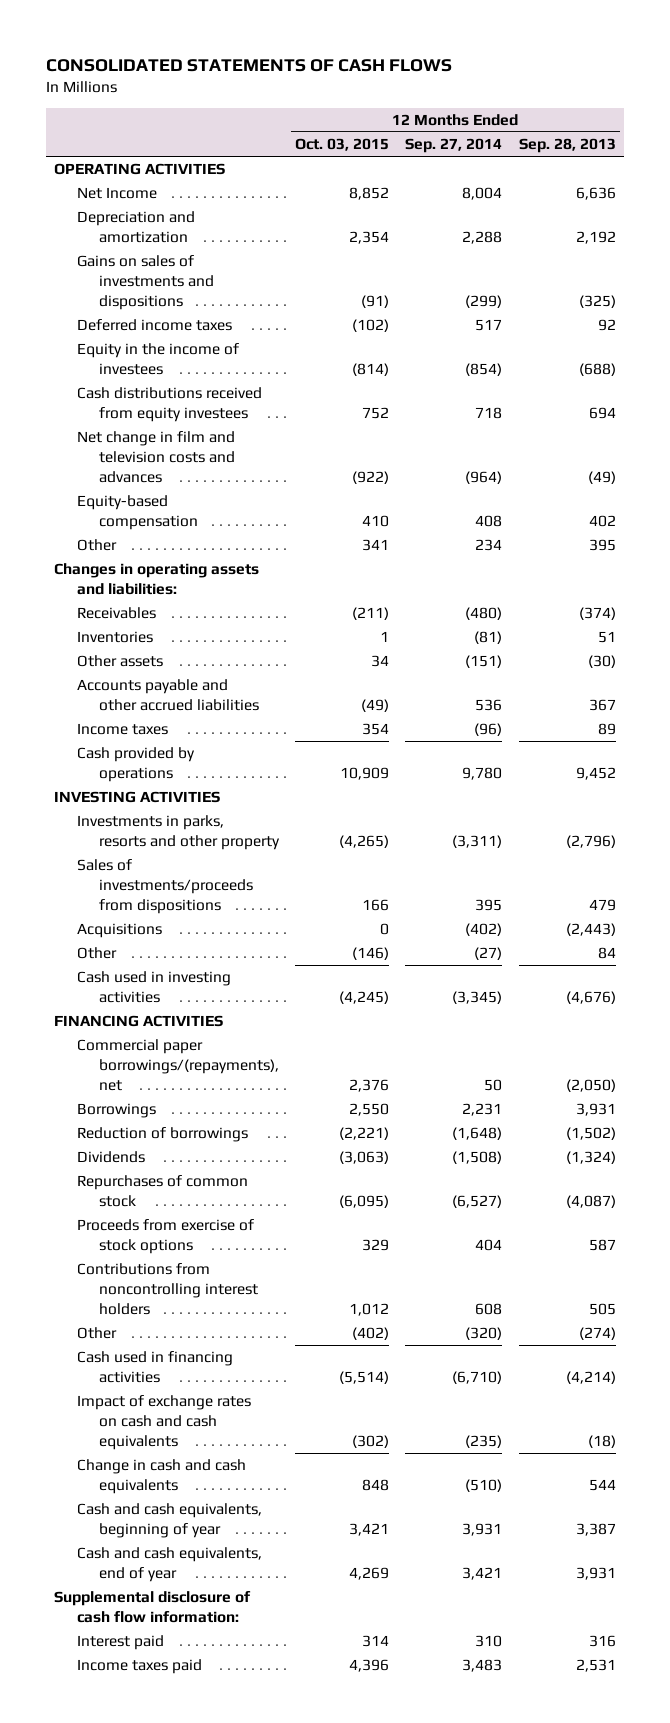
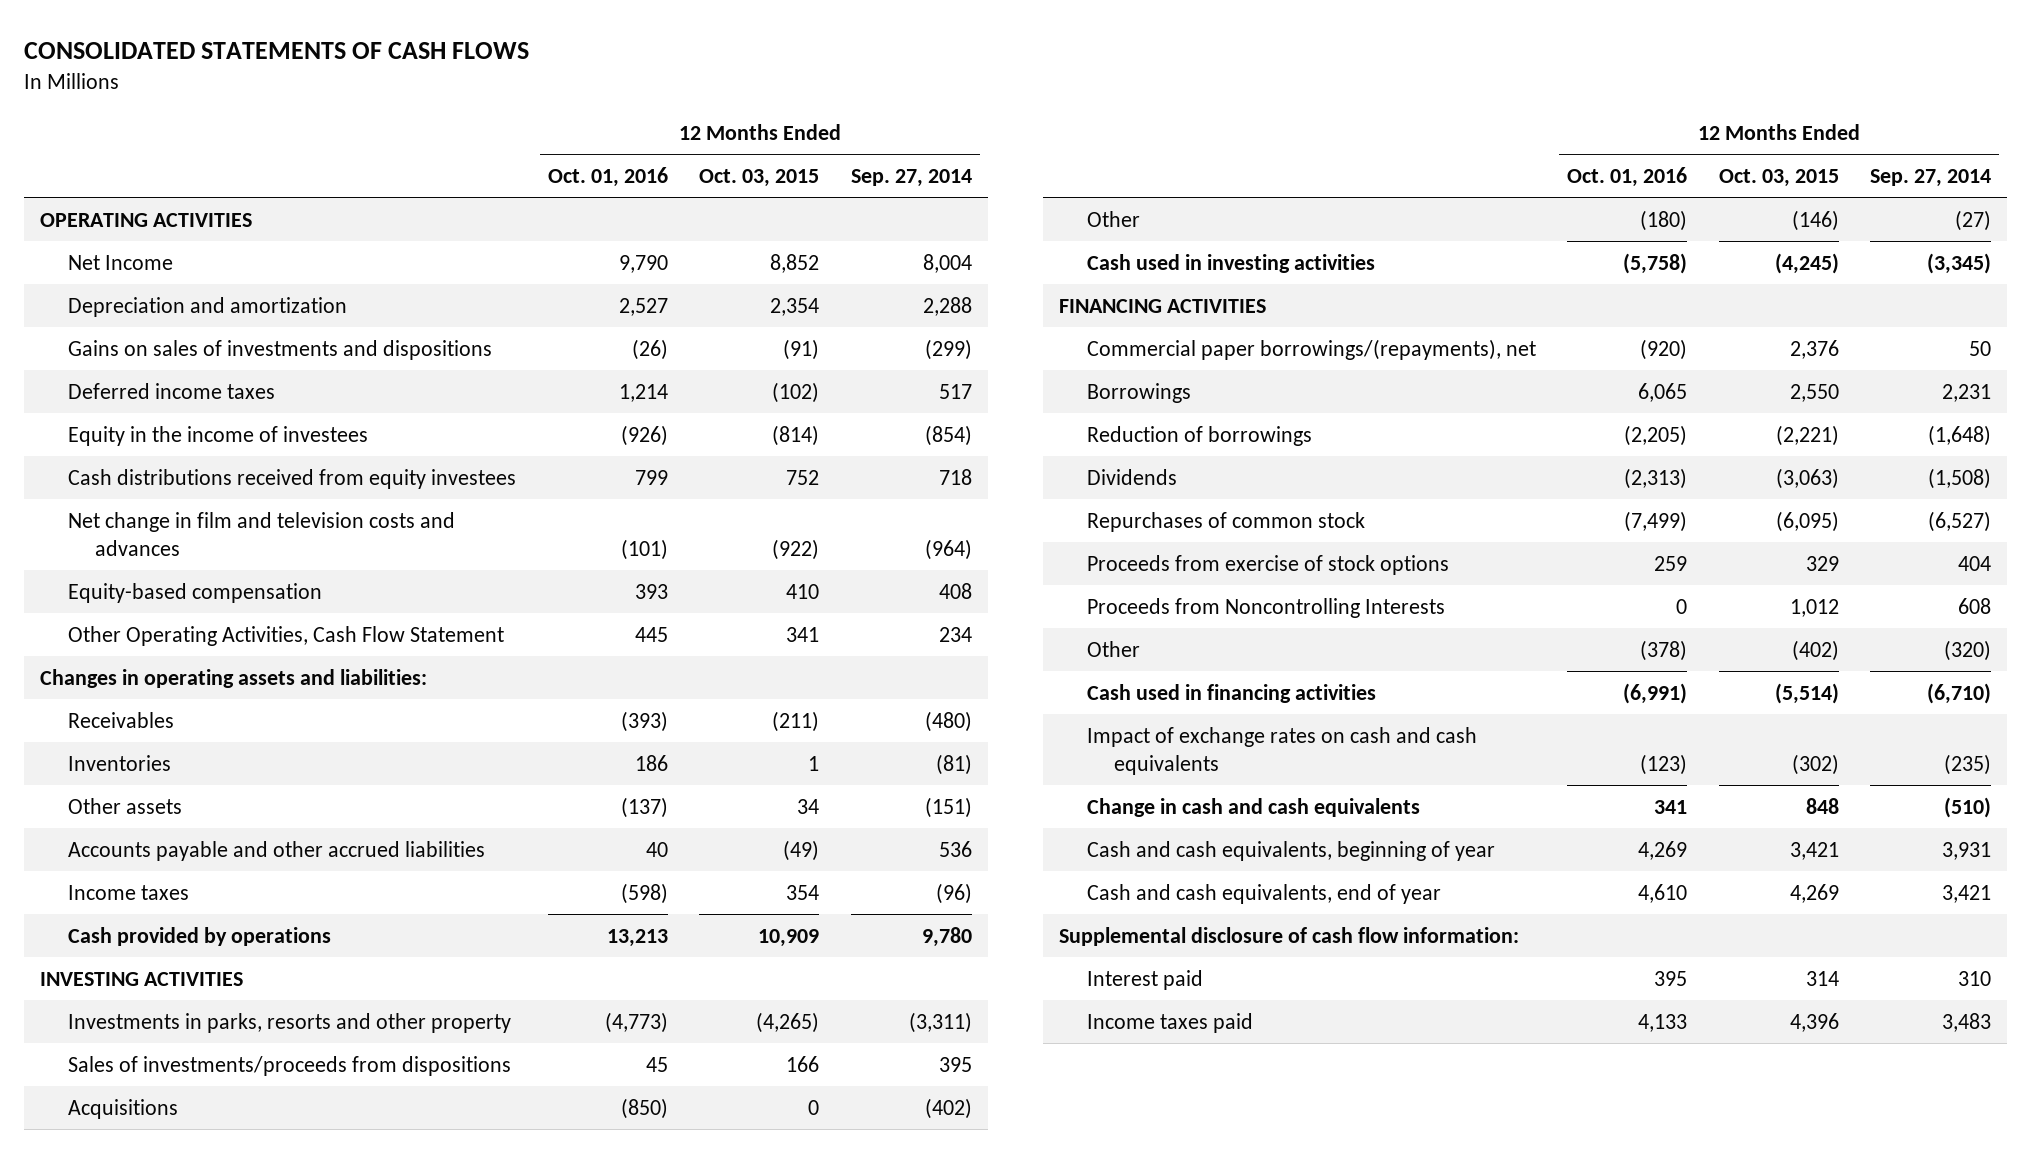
- | 12 Months Ended Oct. 03, 2015 | 12 Months Ended Sep. 27, 2014 | 12 Months Ended Sep. 28, 2013
+ | 12 Months Ended Oct. 01, 2016 | 12 Months Ended Oct. 03, 2015 | 12 Months Ended Sep. 27, 2014
- Other | 341 | 234 | 395
+ Other Operating Activities, Cash Flow Statement | 445 | 341 | 234
- Contributions from noncontrolling interest holders | 1,012 | 608 | 505
+ Proceeds from Noncontrolling Interests | 0 | 1,012 | 608

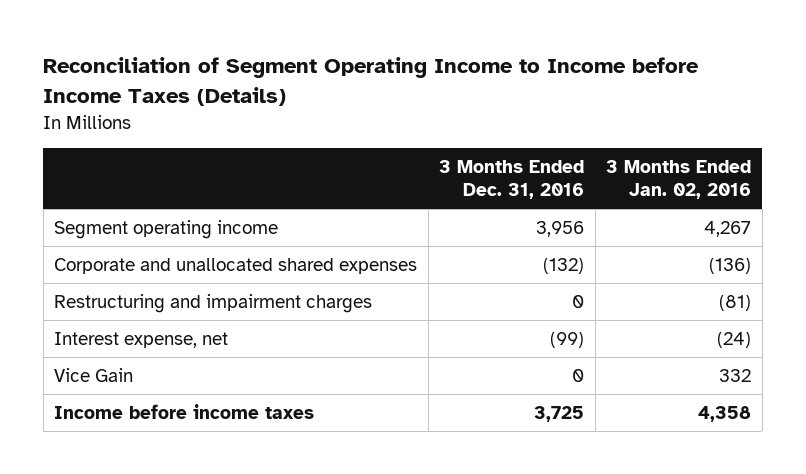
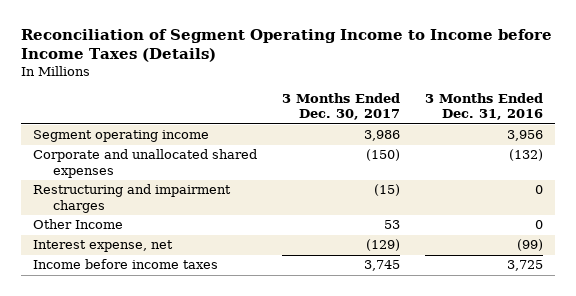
- | 3 Months Ended Dec. 31, 2016 | 3 Months Ended Jan. 02, 2016
+ | 3 Months Ended Dec. 30, 2017 | 3 Months Ended Dec. 31, 2016
+ Other Income | 53 | 0
- Vice Gain | 0 | 332

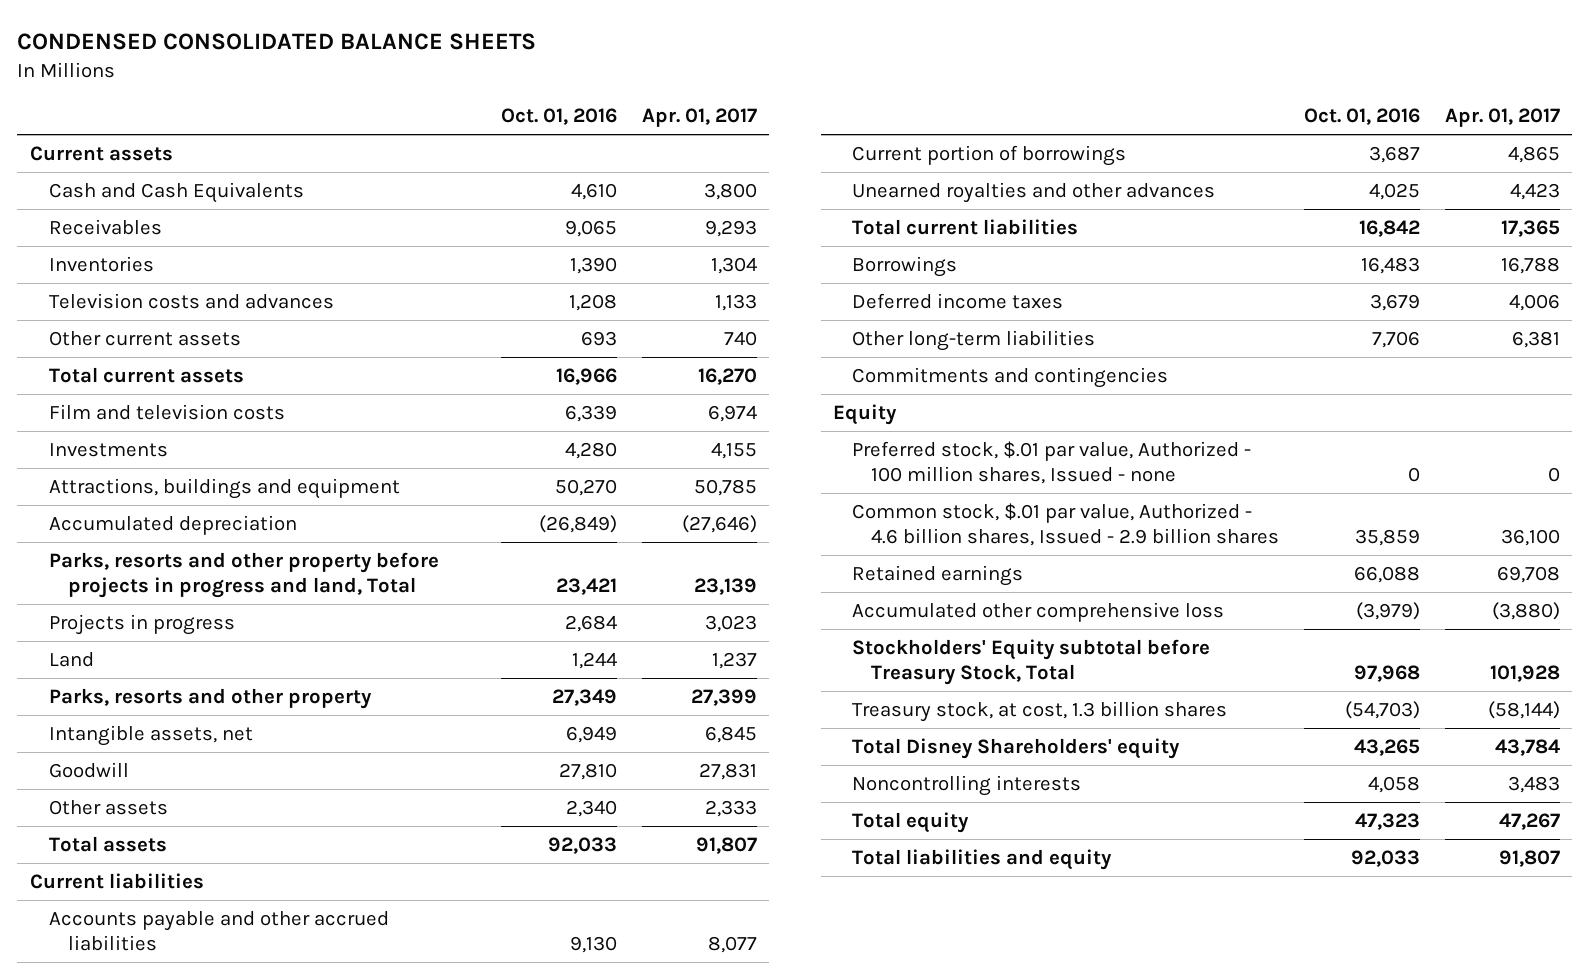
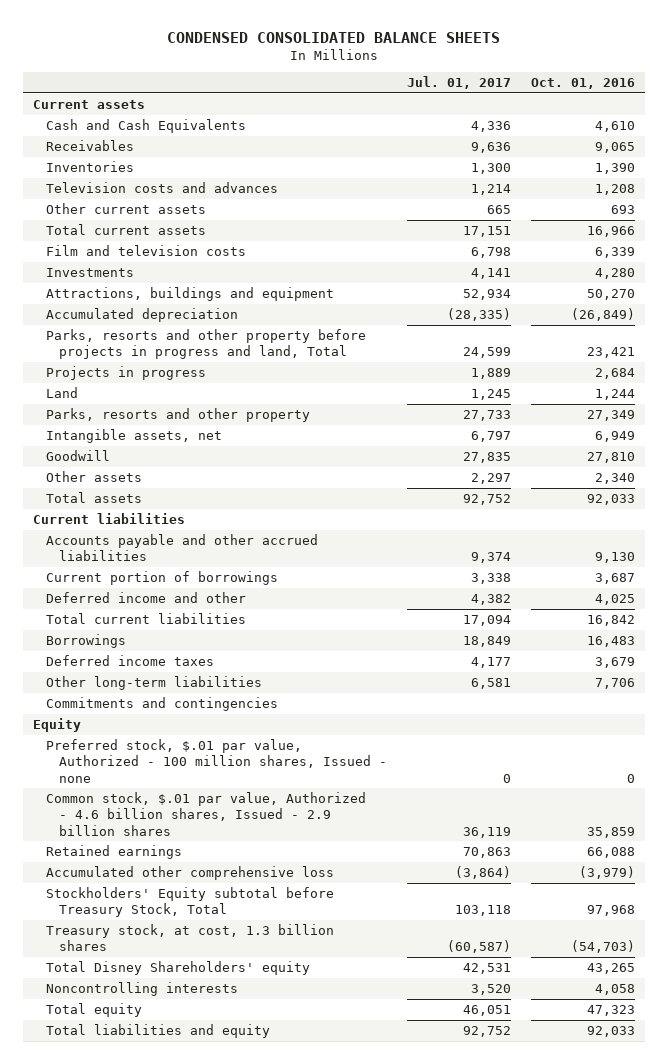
- | Oct. 01, 2016 | Apr. 01, 2017
+ | Jul. 01, 2017 | Oct. 01, 2016
- Unearned royalties and other advances | 4,025 | 4,423
+ Deferred income and other | 4,382 | 4,025

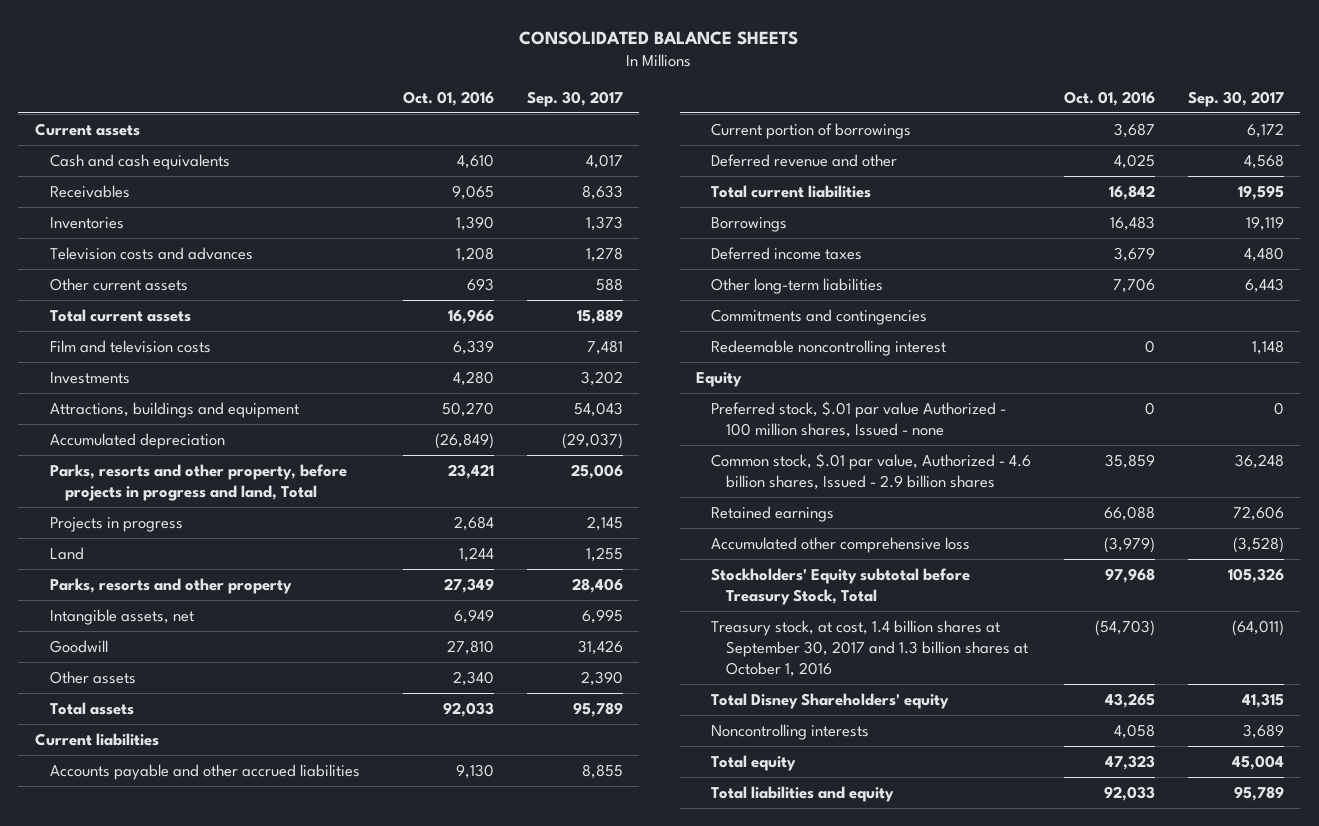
- CONDENSED CONSOLIDATED BALANCE SHEETS
+ CONSOLIDATED BALANCE SHEETS
- | Jul. 01, 2017 | Oct. 01, 2016
+ | Oct. 01, 2016 | Sep. 30, 2017
- Cash and Cash Equivalents | 4,336 | 4,610
+ Cash and cash equivalents | 4,610 | 4,017
- Parks, resorts and other property before projects in progress and land, Total | 24,599 | 23,421
+ Parks, resorts and other property, before projects in progress and land, Total | 23,421 | 25,006
- Deferred income and other | 4,382 | 4,025
+ Deferred revenue and other | 4,025 | 4,568
+ Redeemable noncontrolling interest | 0 | 1,148
- Preferred stock, $.01 par value, Authorized - 100 million shares, Issued - none | 0 | 0
+ Preferred stock, $.01 par value Authorized - 100 million shares, Issued - none | 0 | 0
- Treasury stock, at cost, 1.3 billion shares | (60,587) | (54,703)
+ Treasury stock, at cost, 1.4 billion shares at September 30, 2017 and 1.3 billion shares at October 1, 2016 | (54,703) | (64,011)

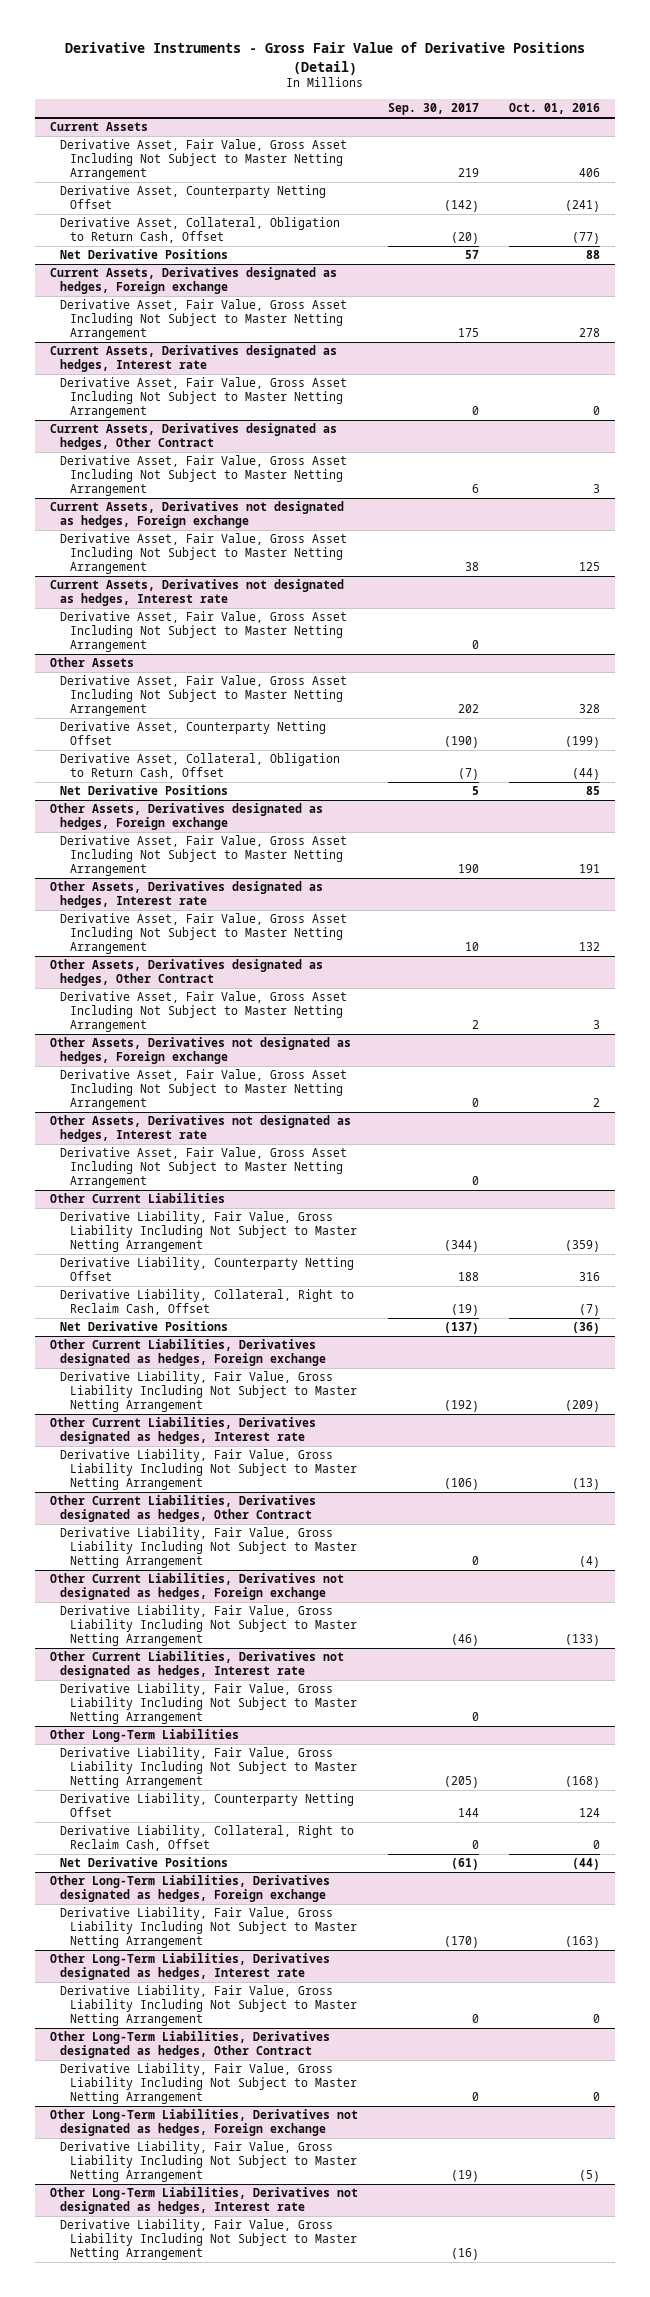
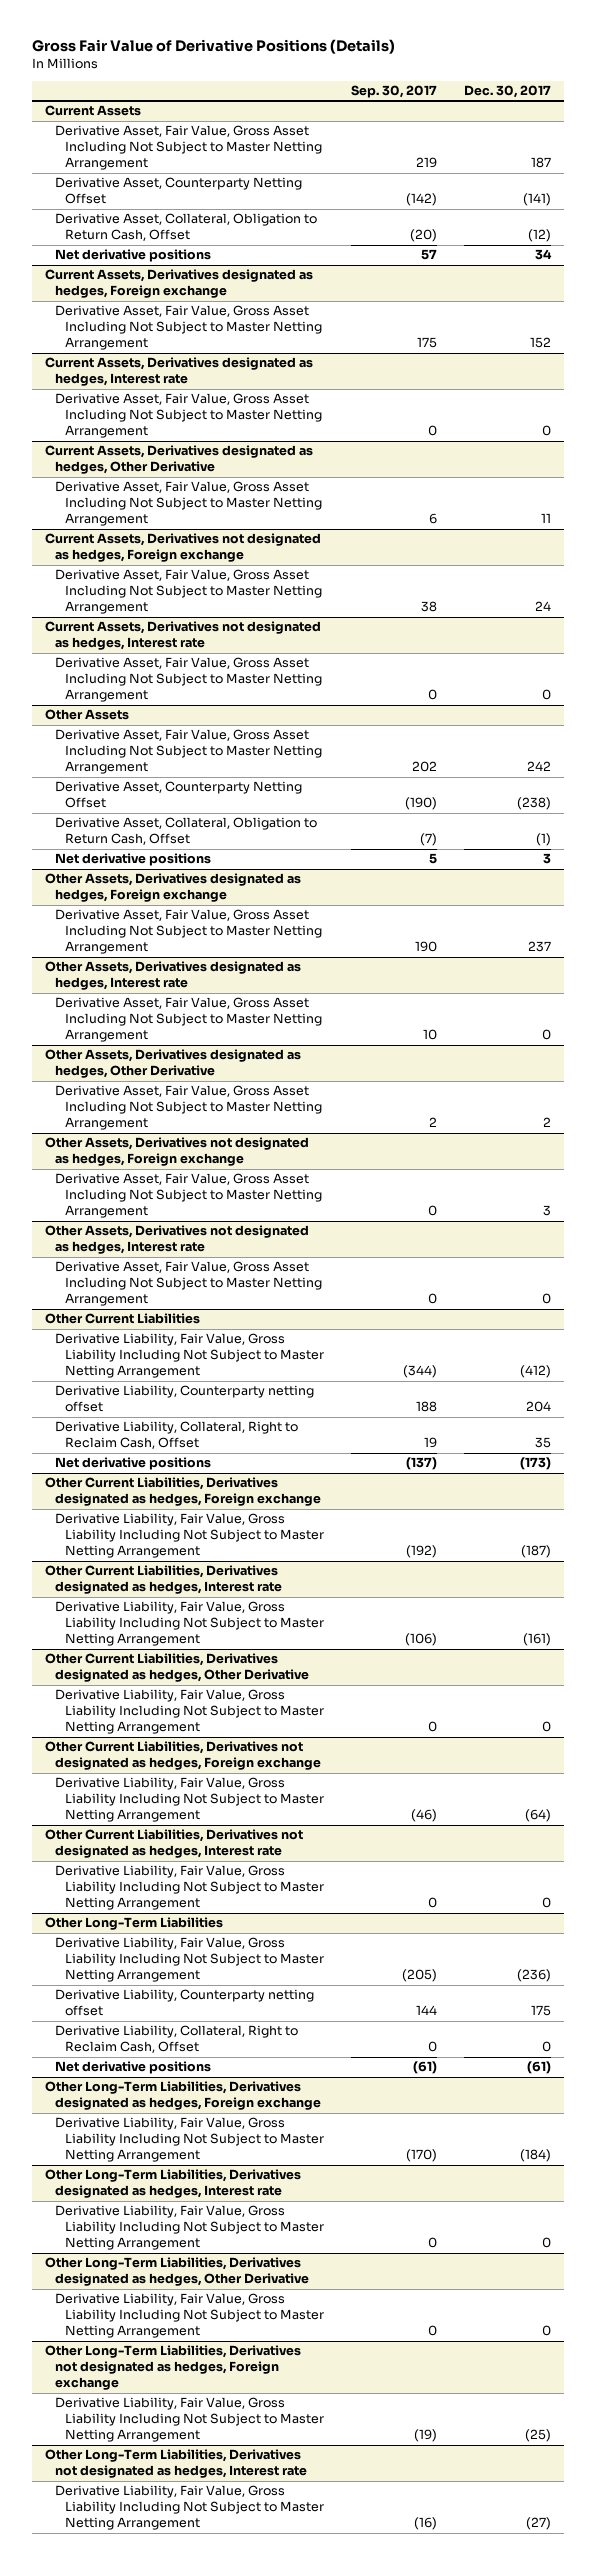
- Derivative Instruments - Gross Fair Value of Derivative Positions (Detail)
+ Gross Fair Value of Derivative Positions (Details)
- | Sep. 30, 2017 | Oct. 01, 2016
+ | Sep. 30, 2017 | Dec. 30, 2017
@ Current Assets
- Net Derivative Positions | 57 | 88
+ Net derivative positions | 57 | 34
- Current Assets, Derivatives designated as hedges, Other Contract
+ Current Assets, Derivatives designated as hedges, Other Derivative
@ Other Assets
- Net Derivative Positions | 5 | 85
+ Net derivative positions | 5 | 3
- Other Assets, Derivatives designated as hedges, Other Contract
+ Other Assets, Derivatives designated as hedges, Other Derivative
@ Other Current Liabilities
- Derivative Liability, Counterparty Netting Offset | 188 | 316
- Derivative Liability, Collateral, Right to Reclaim Cash, Offset | (19) | (7)
- Net Derivative Positions | (137) | (36)
+ Derivative Liability, Counterparty netting offset | 188 | 204
+ Derivative Liability, Collateral, Right to Reclaim Cash, Offset | 19 | 35
+ Net derivative positions | (137) | (173)
- Other Current Liabilities, Derivatives designated as hedges, Other Contract
+ Other Current Liabilities, Derivatives designated as hedges, Other Derivative
@ Other Long-Term Liabilities
- Derivative Liability, Counterparty Netting Offset | 144 | 124
+ Derivative Liability, Counterparty netting offset | 144 | 175
- Net Derivative Positions | (61) | (44)
+ Net derivative positions | (61) | (61)
- Other Long-Term Liabilities, Derivatives designated as hedges, Other Contract
+ Other Long-Term Liabilities, Derivatives designated as hedges, Other Derivative

